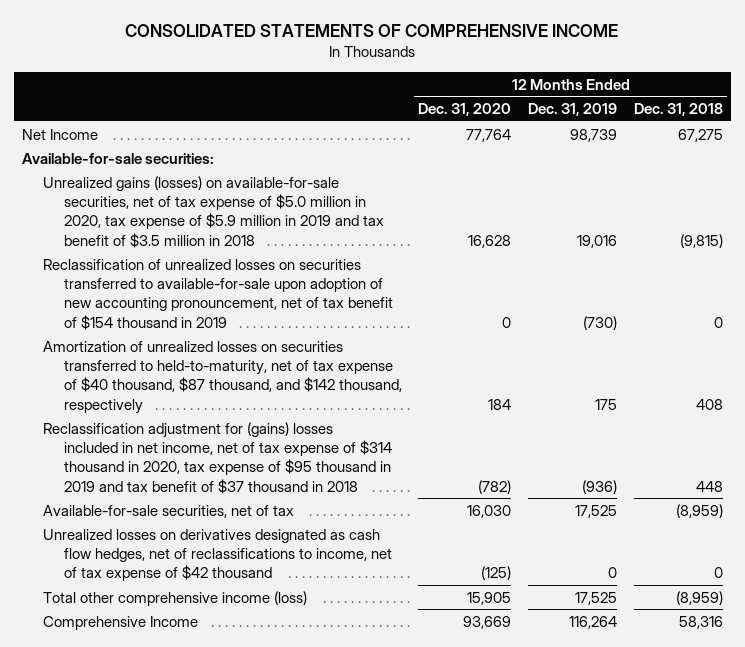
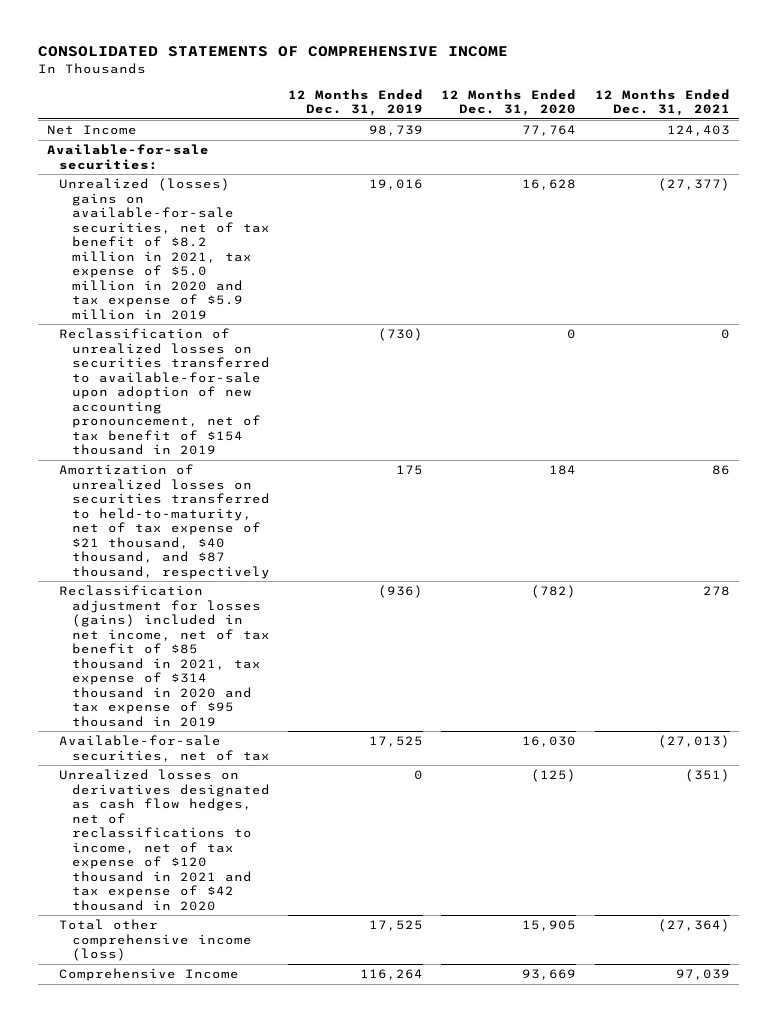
- | 12 Months Ended Dec. 31, 2020 | 12 Months Ended Dec. 31, 2019 | 12 Months Ended Dec. 31, 2018
+ | 12 Months Ended Dec. 31, 2019 | 12 Months Ended Dec. 31, 2020 | 12 Months Ended Dec. 31, 2021
- Unrealized gains (losses) on available-for-sale securities, net of tax expense of $5.0 million in 2020, tax expense of $5.9 million in 2019 and tax benefit of $3.5 million in 2018 | 16,628 | 19,016 | (9,815)
+ Unrealized (losses) gains on available-for-sale securities, net of tax benefit of $8.2 million in 2021, tax expense of $5.0 million in 2020 and tax expense of $5.9 million in 2019 | 19,016 | 16,628 | (27,377)
- Amortization of unrealized losses on securities transferred to held-to-maturity, net of tax expense of $40 thousand, $87 thousand, and $142 thousand, respectively | 184 | 175 | 408
- Reclassification adjustment for (gains) losses included in net income, net of tax expense of $314 thousand in 2020, tax expense of $95 thousand in 2019 and tax benefit of $37 thousand in 2018 | (782) | (936) | 448
+ Amortization of unrealized losses on securities transferred to held-to-maturity, net of tax expense of $21 thousand, $40 thousand, and $87 thousand, respectively | 175 | 184 | 86
+ Reclassification adjustment for losses (gains) included in net income, net of tax benefit of $85 thousand in 2021, tax expense of $314 thousand in 2020 and tax expense of $95 thousand in 2019 | (936) | (782) | 278
- Unrealized losses on derivatives designated as cash flow hedges, net of reclassifications to income, net of tax expense of $42 thousand | (125) | 0 | 0
+ Unrealized losses on derivatives designated as cash flow hedges, net of reclassifications to income, net of tax expense of $120 thousand in 2021 and tax expense of $42 thousand in 2020 | 0 | (125) | (351)

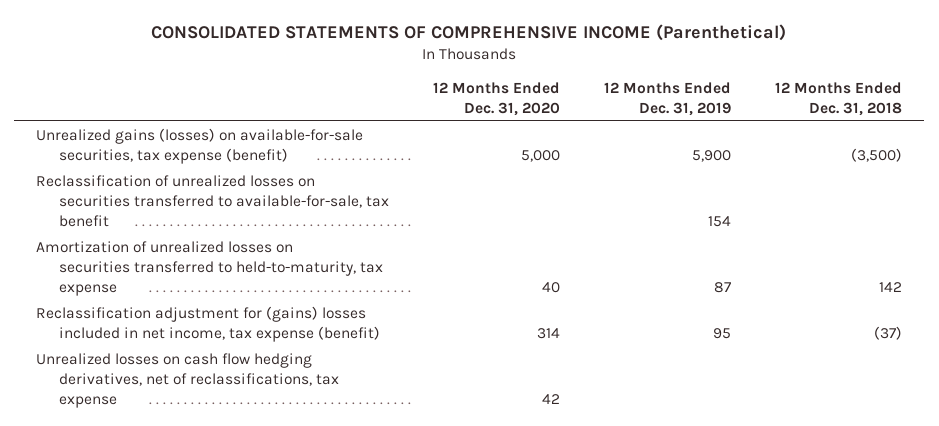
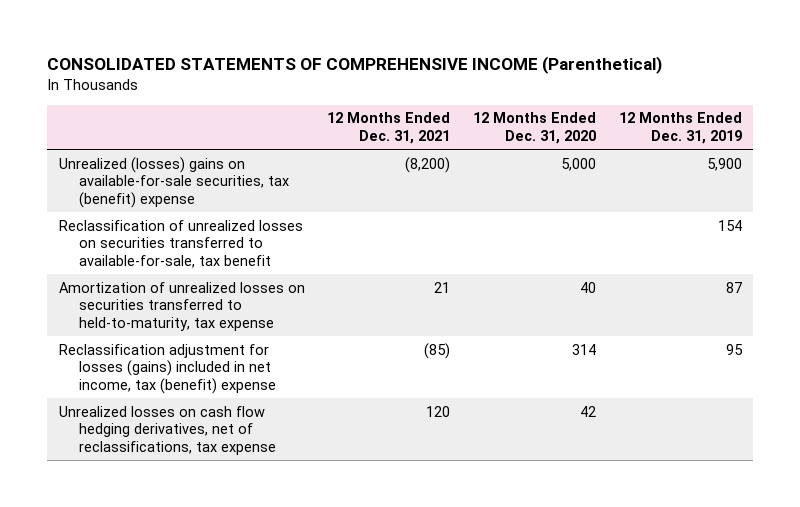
- | 12 Months Ended Dec. 31, 2020 | 12 Months Ended Dec. 31, 2019 | 12 Months Ended Dec. 31, 2018
+ | 12 Months Ended Dec. 31, 2021 | 12 Months Ended Dec. 31, 2020 | 12 Months Ended Dec. 31, 2019
- Unrealized gains (losses) on available-for-sale securities, tax expense (benefit) | 5,000 | 5,900 | (3,500)
+ Unrealized (losses) gains on available-for-sale securities, tax (benefit) expense | (8,200) | 5,000 | 5,900
- Reclassification adjustment for (gains) losses included in net income, tax expense (benefit) | 314 | 95 | (37)
+ Reclassification adjustment for losses (gains) included in net income, tax (benefit) expense | (85) | 314 | 95

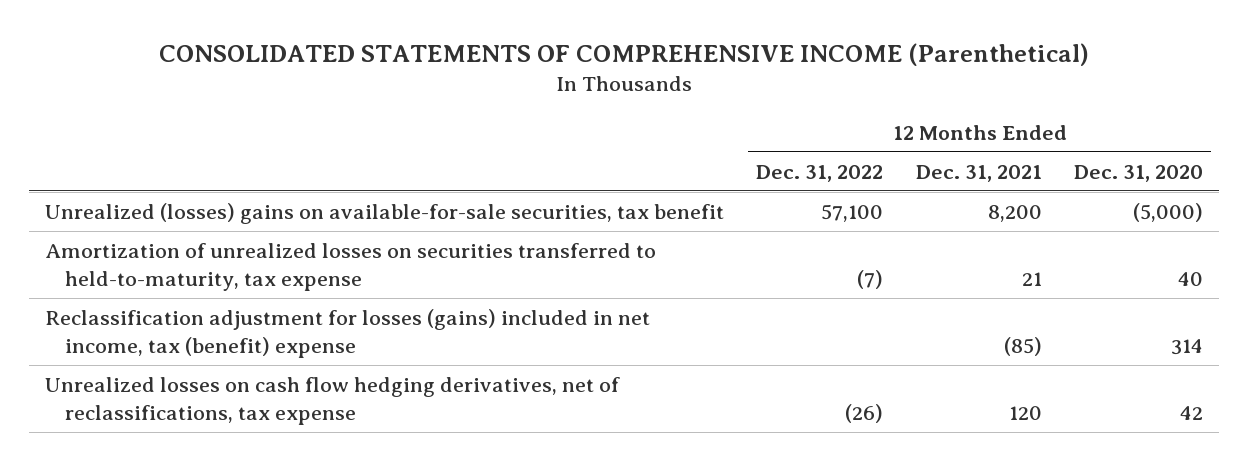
- | 12 Months Ended Dec. 31, 2021 | 12 Months Ended Dec. 31, 2020 | 12 Months Ended Dec. 31, 2019
+ | 12 Months Ended Dec. 31, 2022 | 12 Months Ended Dec. 31, 2021 | 12 Months Ended Dec. 31, 2020
- Unrealized (losses) gains on available-for-sale securities, tax (benefit) expense | (8,200) | 5,000 | 5,900
- Reclassification of unrealized losses on securities transferred to available-for-sale, tax benefit | | | 154
+ Unrealized (losses) gains on available-for-sale securities, tax benefit | 57,100 | 8,200 | (5,000)

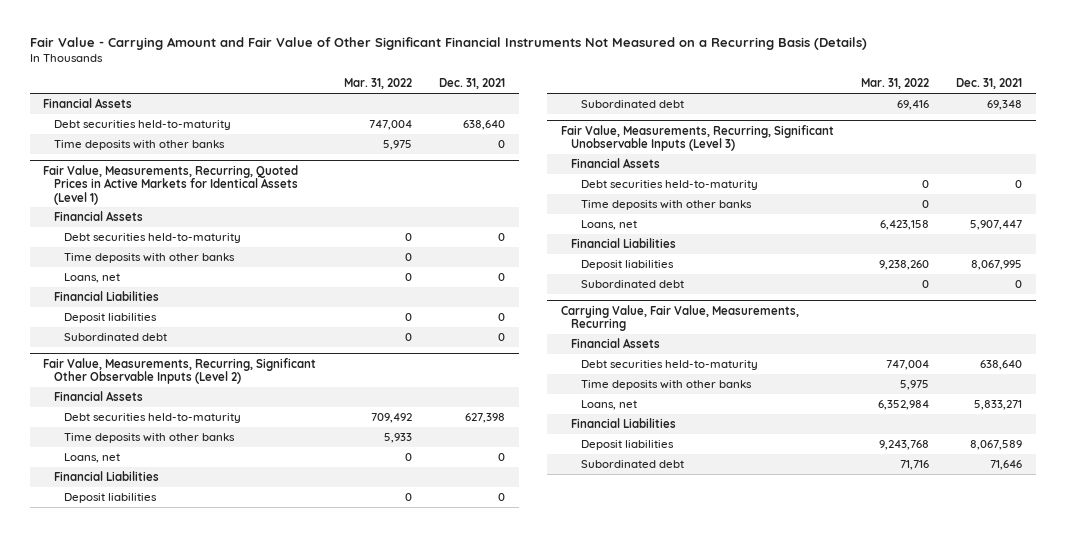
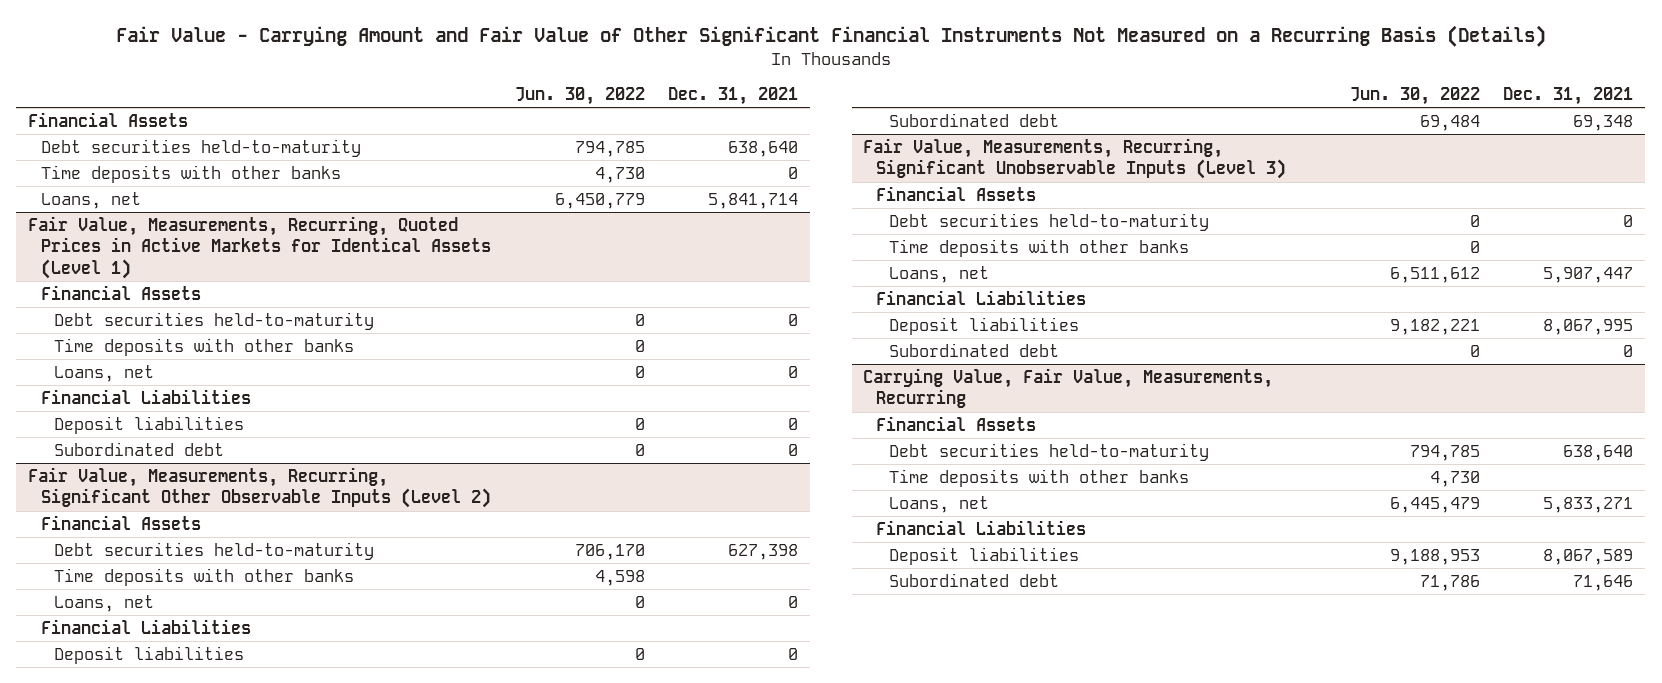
- | Mar. 31, 2022 | Dec. 31, 2021
+ | Jun. 30, 2022 | Dec. 31, 2021
+ Loans, net | 6,450,779 | 5,841,714

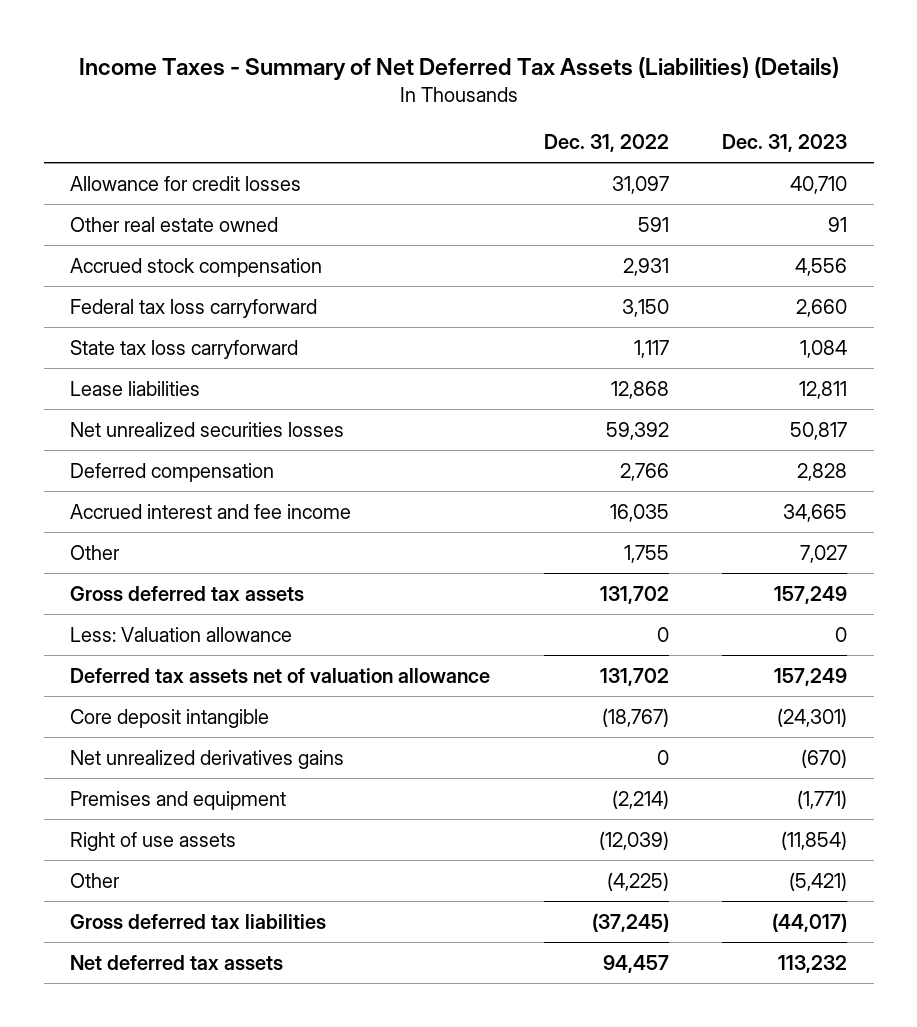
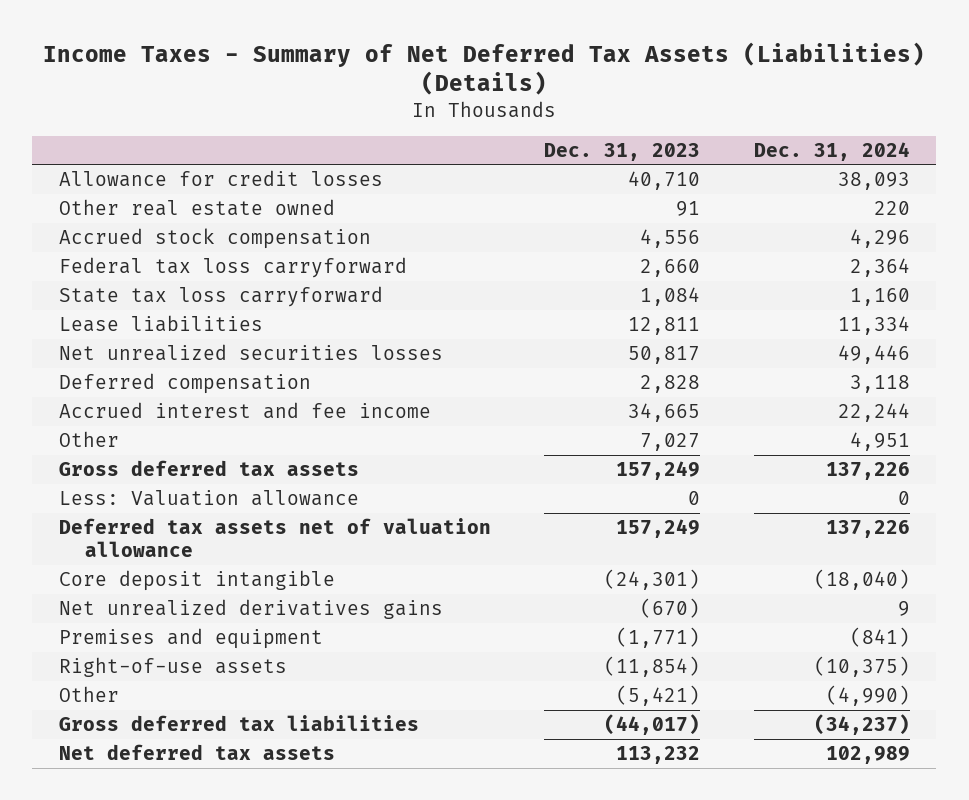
- | Dec. 31, 2022 | Dec. 31, 2023
+ | Dec. 31, 2023 | Dec. 31, 2024
- Right of use assets | (12,039) | (11,854)
+ Right-of-use assets | (11,854) | (10,375)

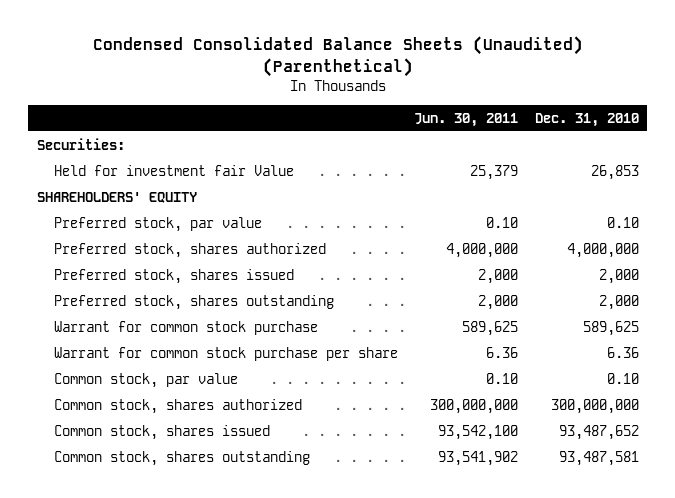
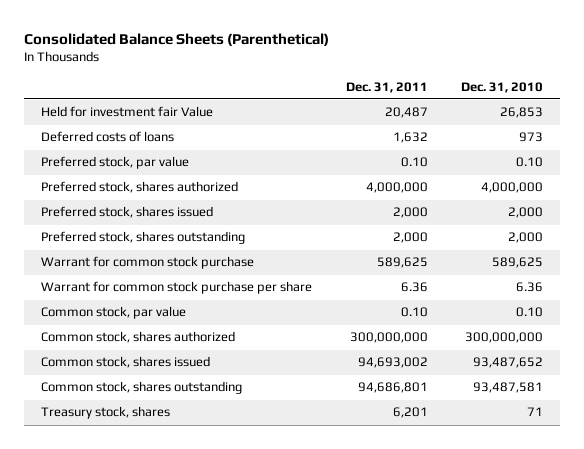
- Condensed Consolidated Balance Sheets (Unaudited) (Parenthetical)
+ Consolidated Balance Sheets (Parenthetical)
- | Jun. 30, 2011 | Dec. 31, 2010
+ | Dec. 31, 2011 | Dec. 31, 2010
- Securities:
- SHAREHOLDERS' EQUITY
+ Deferred costs of loans | 1,632 | 973
+ Treasury stock, shares | 6,201 | 71

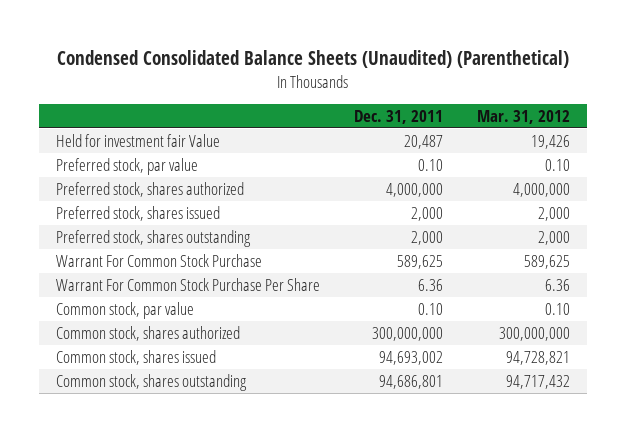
- Consolidated Balance Sheets (Parenthetical)
+ Condensed Consolidated Balance Sheets (Unaudited) (Parenthetical)
- | Dec. 31, 2011 | Dec. 31, 2010
+ | Dec. 31, 2011 | Mar. 31, 2012
- Deferred costs of loans | 1,632 | 973
- Warrant for common stock purchase | 589,625 | 589,625
- Warrant for common stock purchase per share | 6.36 | 6.36
+ Warrant For Common Stock Purchase | 589,625 | 589,625
+ Warrant For Common Stock Purchase Per Share | 6.36 | 6.36
- Treasury stock, shares | 6,201 | 71

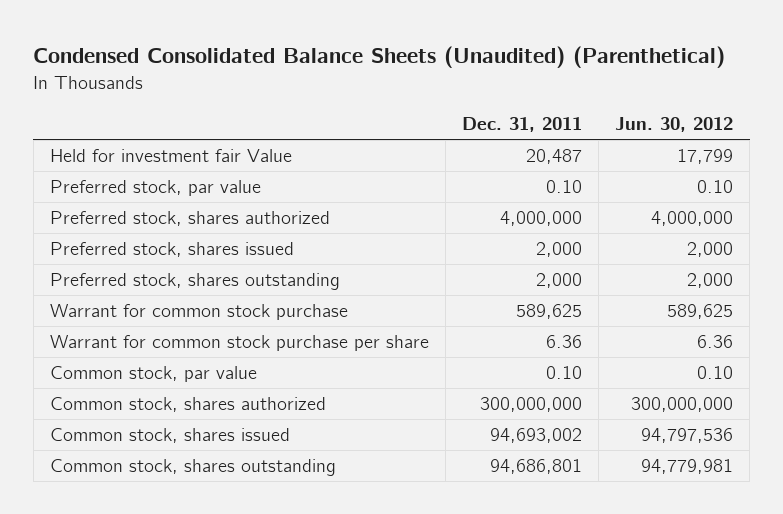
- | Dec. 31, 2011 | Mar. 31, 2012
+ | Dec. 31, 2011 | Jun. 30, 2012
- Warrant For Common Stock Purchase | 589,625 | 589,625
- Warrant For Common Stock Purchase Per Share | 6.36 | 6.36
+ Warrant for common stock purchase | 589,625 | 589,625
+ Warrant for common stock purchase per share | 6.36 | 6.36

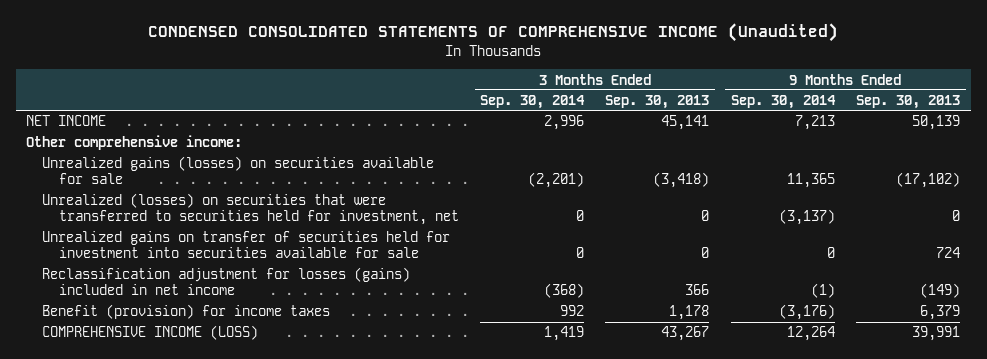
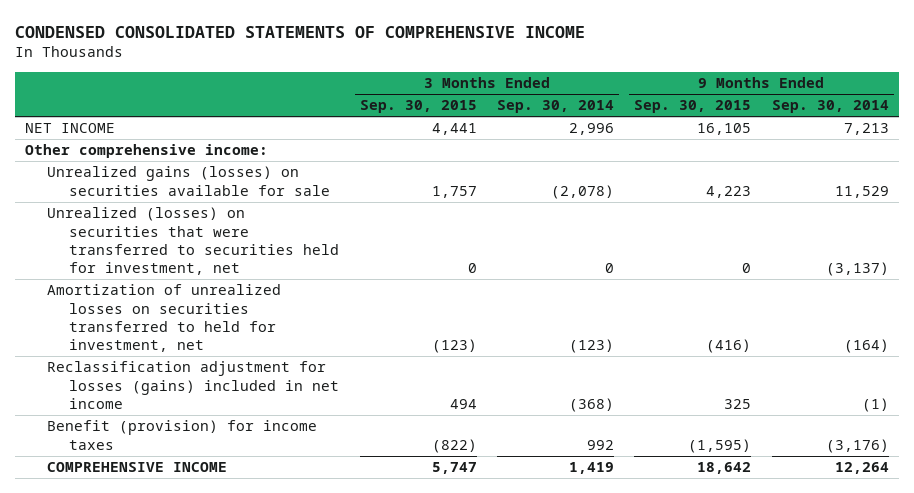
- CONDENSED CONSOLIDATED STATEMENTS OF COMPREHENSIVE INCOME (Unaudited)
+ CONDENSED CONSOLIDATED STATEMENTS OF COMPREHENSIVE INCOME
- | 3 Months Ended Sep. 30, 2014 | 3 Months Ended Sep. 30, 2013 | 9 Months Ended Sep. 30, 2014 | 9 Months Ended Sep. 30, 2013
+ | 3 Months Ended Sep. 30, 2015 | 3 Months Ended Sep. 30, 2014 | 9 Months Ended Sep. 30, 2015 | 9 Months Ended Sep. 30, 2014
- Unrealized gains (losses) on securities available for sale | (2,201) | (3,418) | 11,365 | (17,102)
+ Unrealized gains (losses) on securities available for sale | 1,757 | (2,078) | 4,223 | 11,529
- Unrealized gains on transfer of securities held for investment into securities available for sale | 0 | 0 | 0 | 724
+ Amortization of unrealized losses on securities transferred to held for investment, net | (123) | (123) | (416) | (164)
- COMPREHENSIVE INCOME (LOSS) | 1,419 | 43,267 | 12,264 | 39,991
+ COMPREHENSIVE INCOME | 5,747 | 1,419 | 18,642 | 12,264

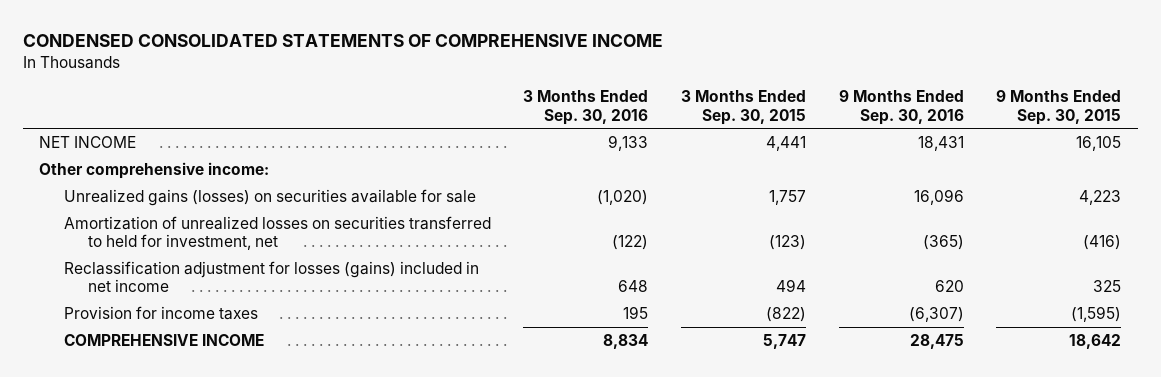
- | 3 Months Ended Sep. 30, 2015 | 3 Months Ended Sep. 30, 2014 | 9 Months Ended Sep. 30, 2015 | 9 Months Ended Sep. 30, 2014
+ | 3 Months Ended Sep. 30, 2016 | 3 Months Ended Sep. 30, 2015 | 9 Months Ended Sep. 30, 2016 | 9 Months Ended Sep. 30, 2015
- Unrealized (losses) on securities that were transferred to securities held for investment, net | 0 | 0 | 0 | (3,137)
- Benefit (provision) for income taxes | (822) | 992 | (1,595) | (3,176)
+ Provision for income taxes | 195 | (822) | (6,307) | (1,595)

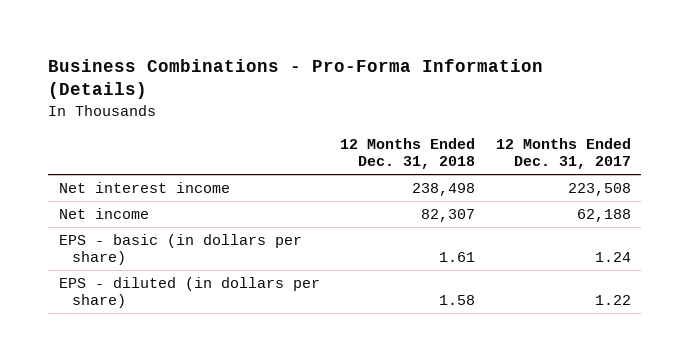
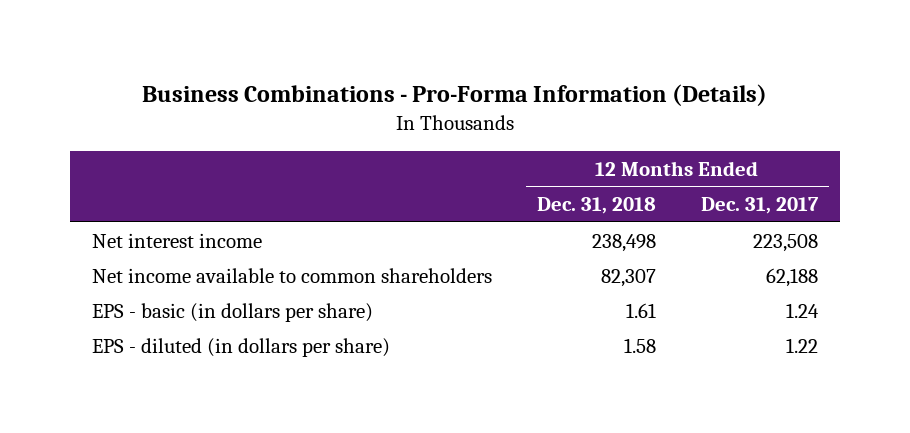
- Net income | 82,307 | 62,188
+ Net income available to common shareholders | 82,307 | 62,188

